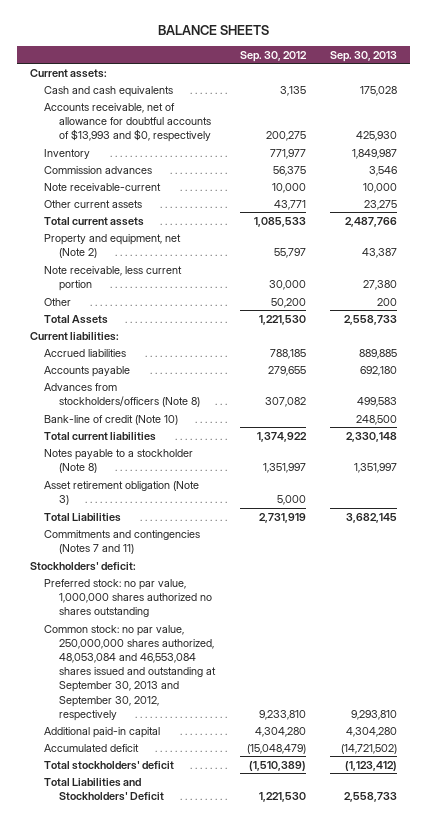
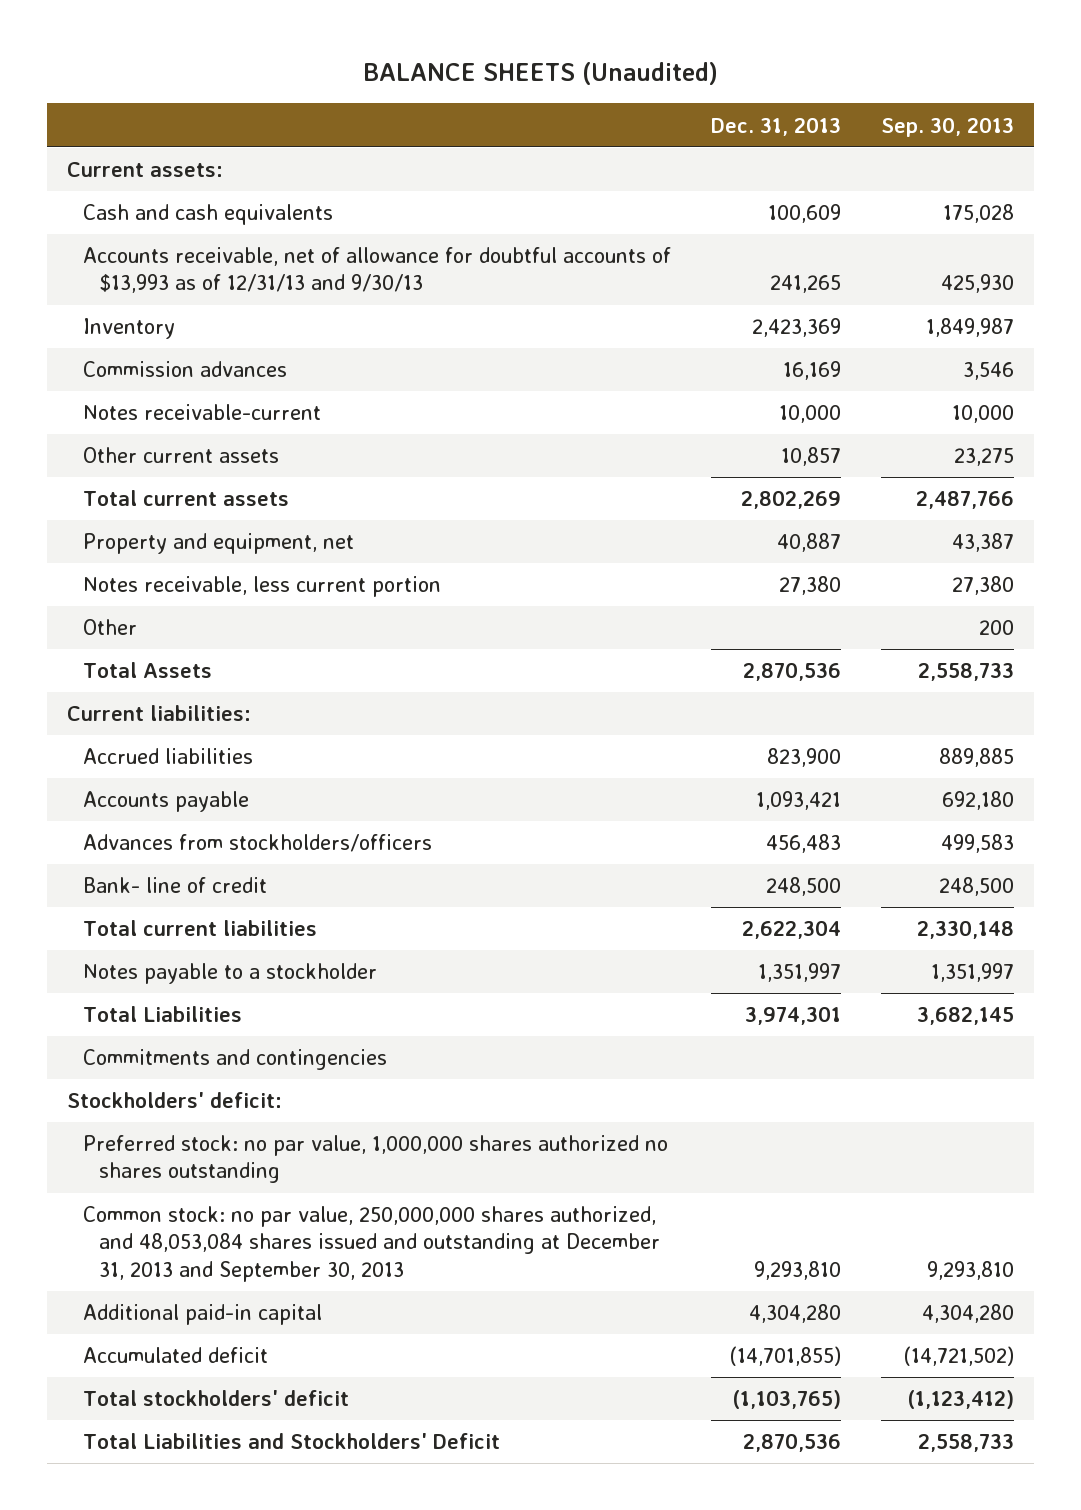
- BALANCE SHEETS
+ BALANCE SHEETS (Unaudited)
- | Sep. 30, 2012 | Sep. 30, 2013
+ | Dec. 31, 2013 | Sep. 30, 2013
- Accounts receivable, net of allowance for doubtful accounts of $13,993 and $0, respectively | 200,275 | 425,930
+ Accounts receivable, net of allowance for doubtful accounts of $13,993 as of 12/31/13 and 9/30/13 | 241,265 | 425,930
- Note receivable-current | 10,000 | 10,000
+ Notes receivable-current | 10,000 | 10,000
- Property and equipment, net (Note 2) | 55,797 | 43,387
- Note receivable, less current portion | 30,000 | 27,380
+ Property and equipment, net | 40,887 | 43,387
+ Notes receivable, less current portion | 27,380 | 27,380
- Advances from stockholders/officers (Note 8) | 307,082 | 499,583
- Bank-line of credit (Note 10) | | 248,500
+ Advances from stockholders/officers | 456,483 | 499,583
+ Bank- line of credit | 248,500 | 248,500
- Notes payable to a stockholder (Note 8) | 1,351,997 | 1,351,997
- Asset retirement obligation (Note 3) | 5,000 |
+ Notes payable to a stockholder | 1,351,997 | 1,351,997
- Commitments and contingencies (Notes 7 and 11)
+ Commitments and contingencies
- Common stock: no par value, 250,000,000 shares authorized, 48,053,084 and 46,553,084 shares issued and outstanding at September 30, 2013 and September 30, 2012, respectively | 9,233,810 | 9,293,810
+ Common stock: no par value, 250,000,000 shares authorized, and 48,053,084 shares issued and outstanding at December 31, 2013 and September 30, 2013 | 9,293,810 | 9,293,810

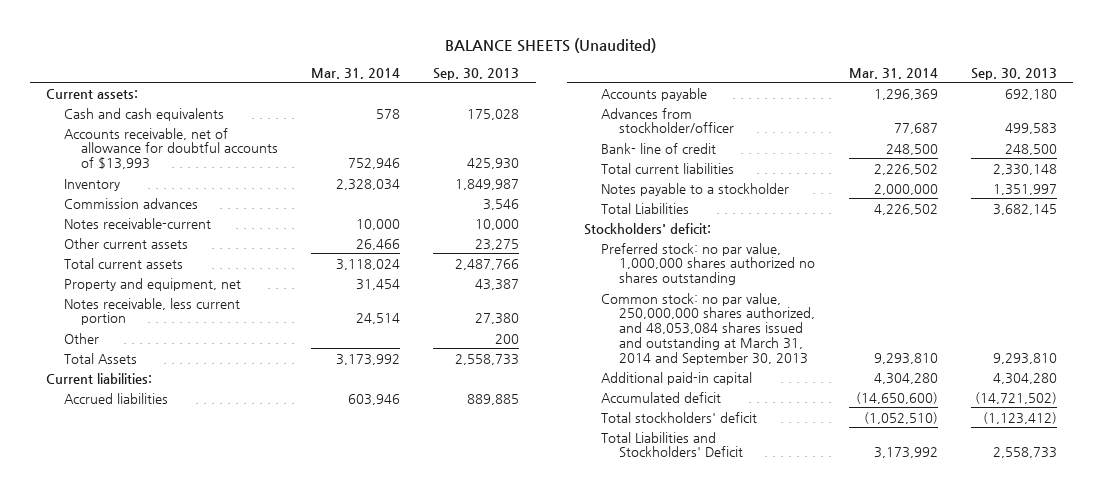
- | Dec. 31, 2013 | Sep. 30, 2013
+ | Mar. 31, 2014 | Sep. 30, 2013
- Accounts receivable, net of allowance for doubtful accounts of $13,993 as of 12/31/13 and 9/30/13 | 241,265 | 425,930
+ Accounts receivable, net of allowance for doubtful accounts of $13,993 | 752,946 | 425,930
- Advances from stockholders/officers | 456,483 | 499,583
+ Advances from stockholder/officer | 77,687 | 499,583
- Commitments and contingencies
- Common stock: no par value, 250,000,000 shares authorized, and 48,053,084 shares issued and outstanding at December 31, 2013 and September 30, 2013 | 9,293,810 | 9,293,810
+ Common stock: no par value, 250,000,000 shares authorized, and 48,053,084 shares issued and outstanding at March 31, 2014 and September 30, 2013 | 9,293,810 | 9,293,810

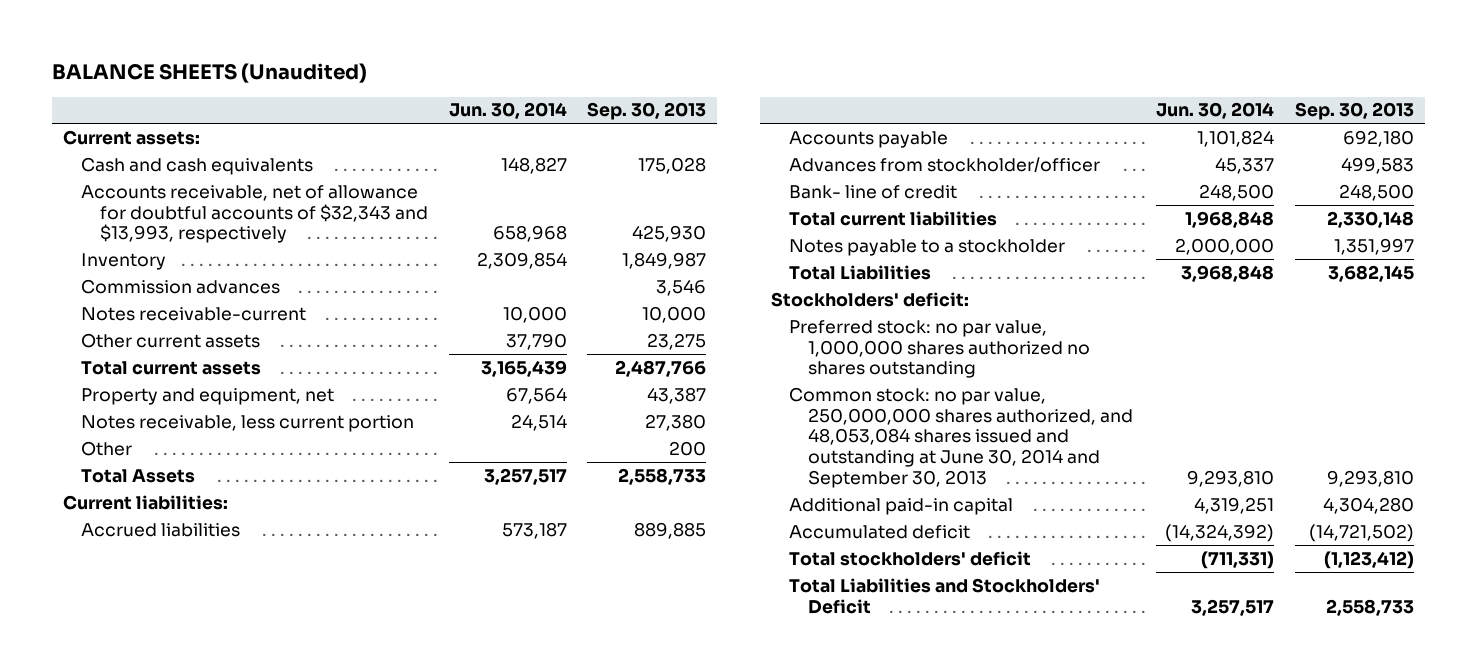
- | Mar. 31, 2014 | Sep. 30, 2013
+ | Jun. 30, 2014 | Sep. 30, 2013
- Accounts receivable, net of allowance for doubtful accounts of $13,993 | 752,946 | 425,930
+ Accounts receivable, net of allowance for doubtful accounts of $32,343 and $13,993, respectively | 658,968 | 425,930
- Common stock: no par value, 250,000,000 shares authorized, and 48,053,084 shares issued and outstanding at March 31, 2014 and September 30, 2013 | 9,293,810 | 9,293,810
+ Common stock: no par value, 250,000,000 shares authorized, and 48,053,084 shares issued and outstanding at June 30, 2014 and September 30, 2013 | 9,293,810 | 9,293,810

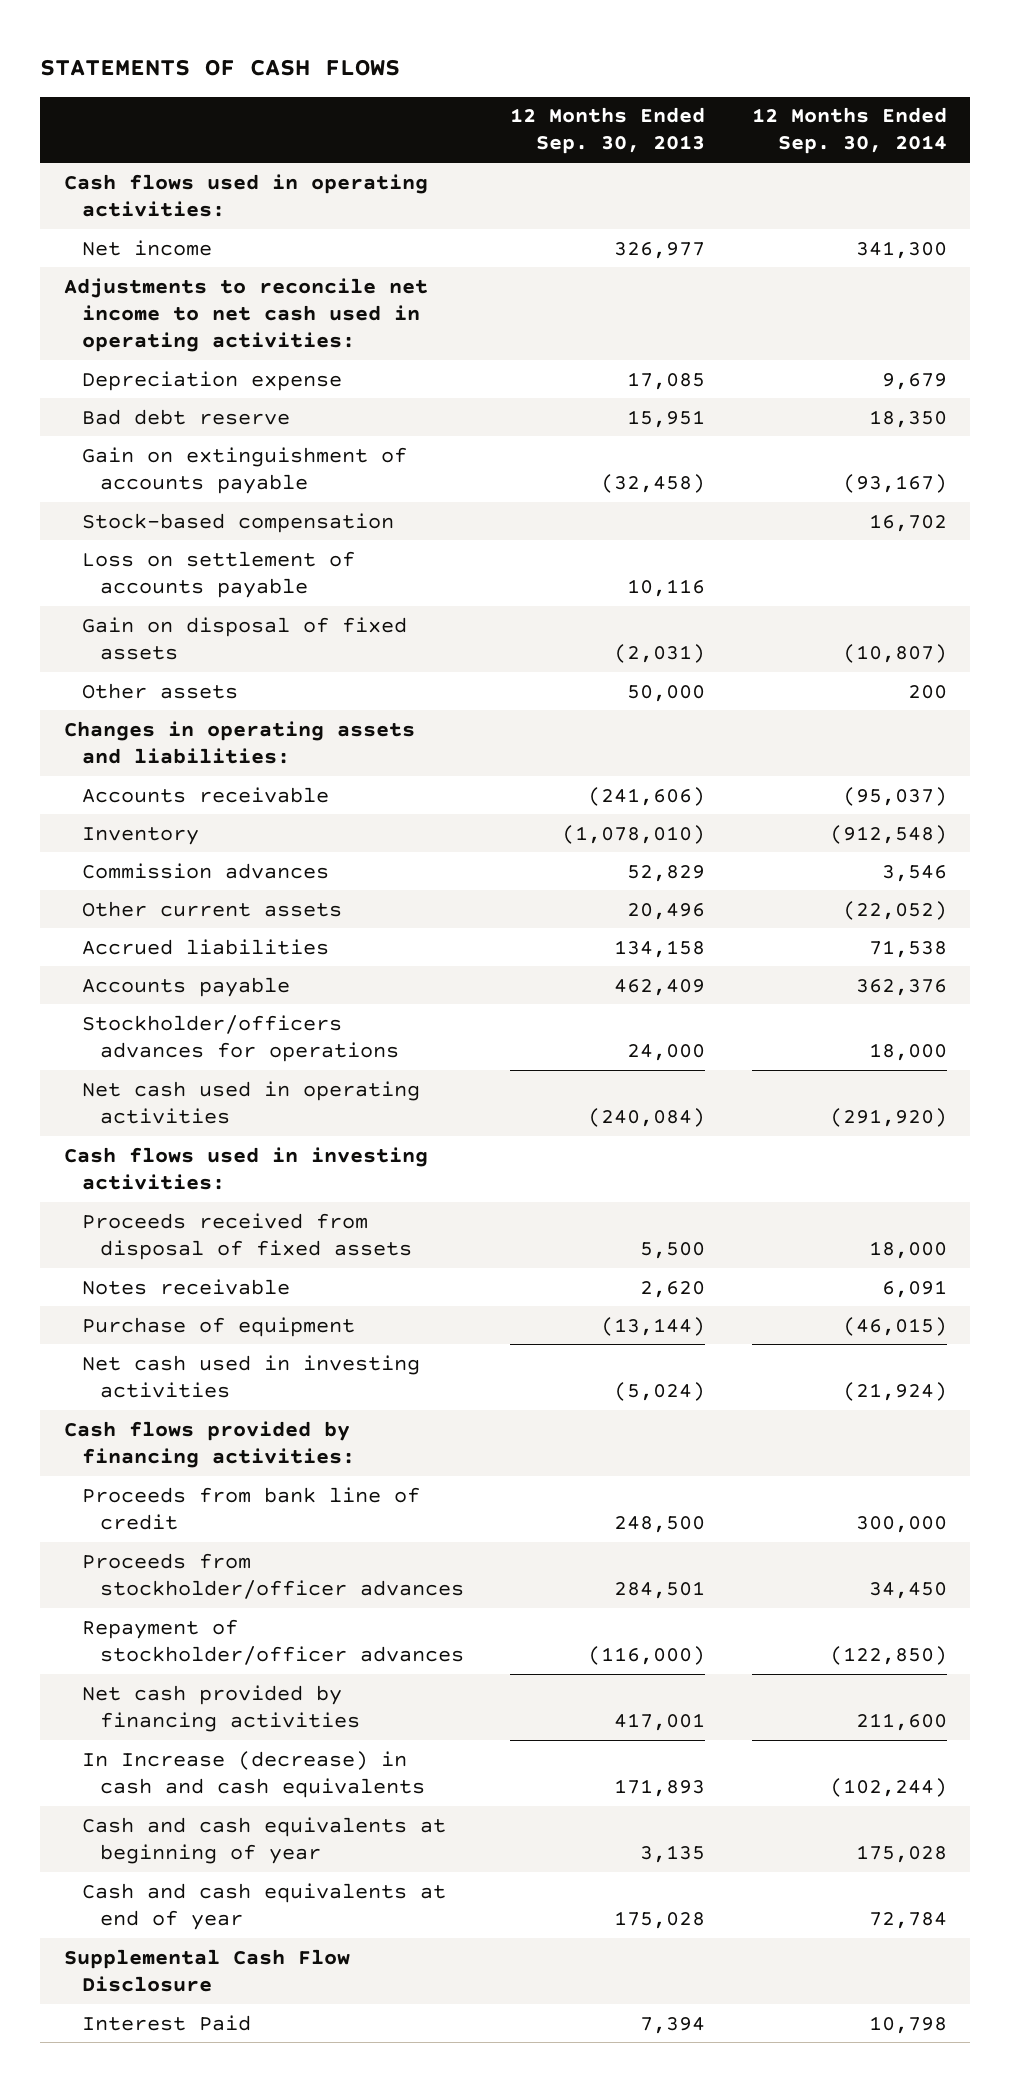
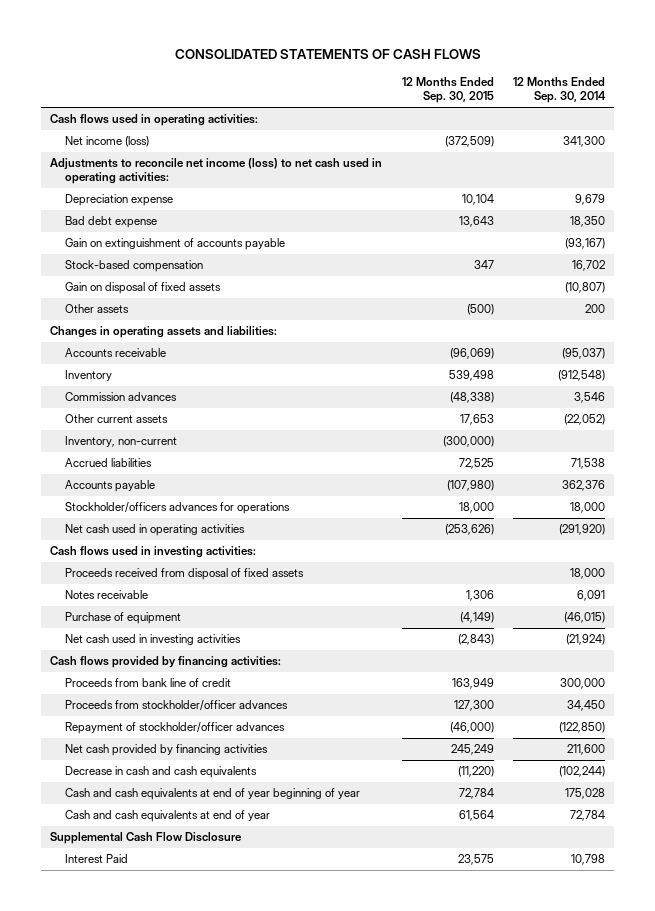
- STATEMENTS OF CASH FLOWS
+ CONSOLIDATED STATEMENTS OF CASH FLOWS
- | 12 Months Ended Sep. 30, 2013 | 12 Months Ended Sep. 30, 2014
+ | 12 Months Ended Sep. 30, 2015 | 12 Months Ended Sep. 30, 2014
- Net income | 326,977 | 341,300
- Adjustments to reconcile net income to net cash used in operating activities:
+ Net income (loss) | (372,509) | 341,300
+ Adjustments to reconcile net income (loss) to net cash used in operating activities:
- Bad debt reserve | 15,951 | 18,350
+ Bad debt expense | 13,643 | 18,350
- Loss on settlement of accounts payable | 10,116 |
+ Inventory, non-current | (300,000) |
- In Increase (decrease) in cash and cash equivalents | 171,893 | (102,244)
- Cash and cash equivalents at beginning of year | 3,135 | 175,028
+ Decrease in cash and cash equivalents | (11,220) | (102,244)
+ Cash and cash equivalents at end of year beginning of year | 72,784 | 175,028

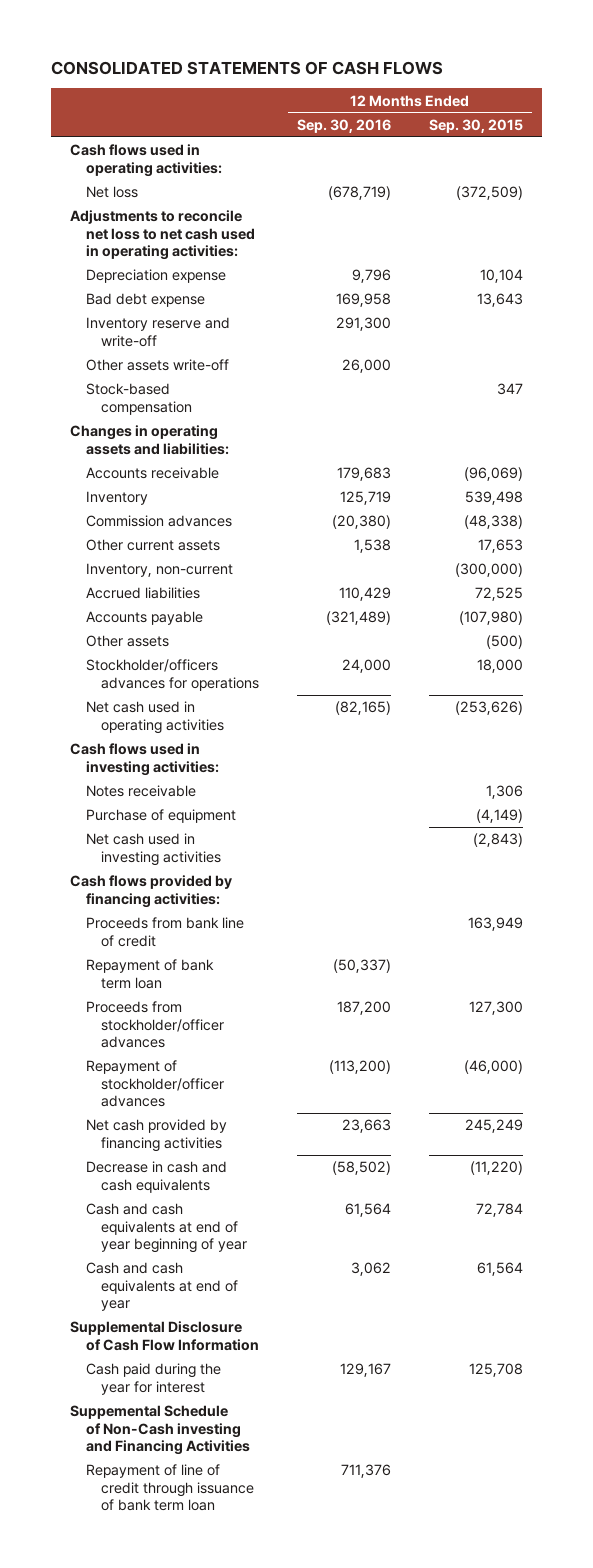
- | 12 Months Ended Sep. 30, 2015 | 12 Months Ended Sep. 30, 2014
+ | 12 Months Ended Sep. 30, 2016 | 12 Months Ended Sep. 30, 2015
- Net income (loss) | (372,509) | 341,300
- Adjustments to reconcile net income (loss) to net cash used in operating activities:
+ Net loss | (678,719) | (372,509)
+ Adjustments to reconcile net loss to net cash used in operating activities:
- Gain on extinguishment of accounts payable | | (93,167)
+ Inventory reserve and write-off | 291,300 |
+ Other assets write-off | 26,000 |
- Gain on disposal of fixed assets | | (10,807)
moved down: Other assets | | (500)
- Proceeds received from disposal of fixed assets | | 18,000
+ Repayment of bank term loan | (50,337) |
- Supplemental Cash Flow Disclosure
- Interest Paid | 23,575 | 10,798
+ Supplemental Disclosure of Cash Flow Information
+ Cash paid during the year for interest | 129,167 | 125,708
+ Suppemental Schedule of Non-Cash investing and Financing Activities
+ Repayment of line of credit through issuance of bank term loan | 711,376 |

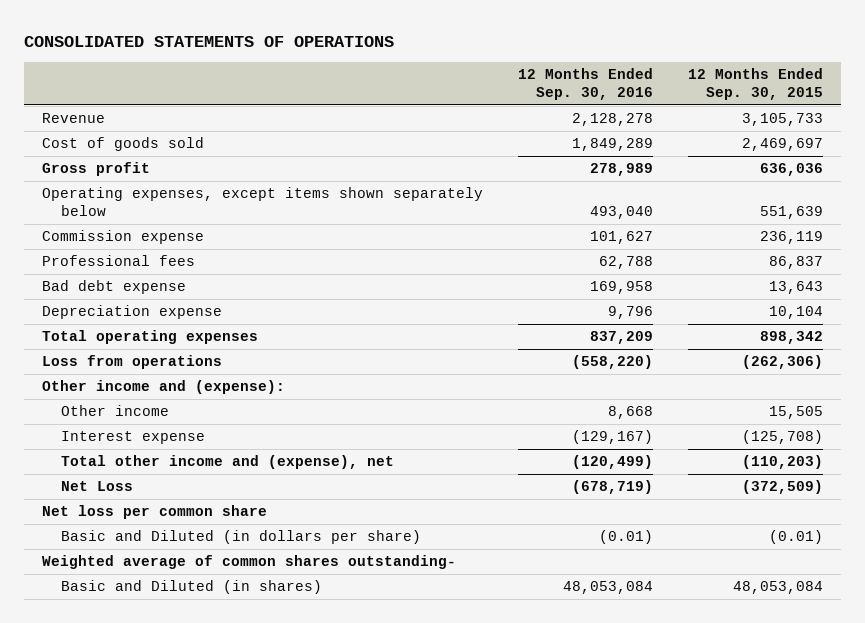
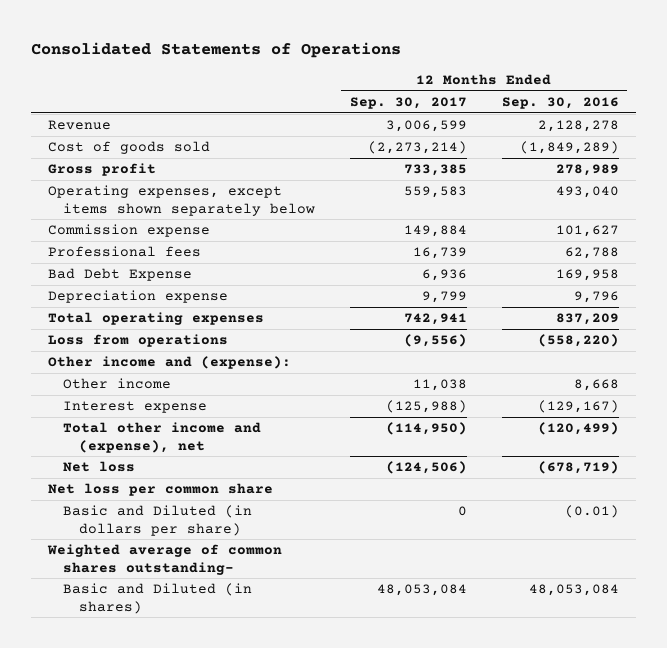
- CONSOLIDATED STATEMENTS OF OPERATIONS
+ Consolidated Statements of Operations
- | 12 Months Ended Sep. 30, 2016 | 12 Months Ended Sep. 30, 2015
+ | 12 Months Ended Sep. 30, 2017 | 12 Months Ended Sep. 30, 2016
- Cost of goods sold | 1,849,289 | 2,469,697
+ Cost of goods sold | (2,273,214) | (1,849,289)
- Bad debt expense | 169,958 | 13,643
+ Bad Debt Expense | 6,936 | 169,958
- Net Loss | (678,719) | (372,509)
+ Net loss | (124,506) | (678,719)

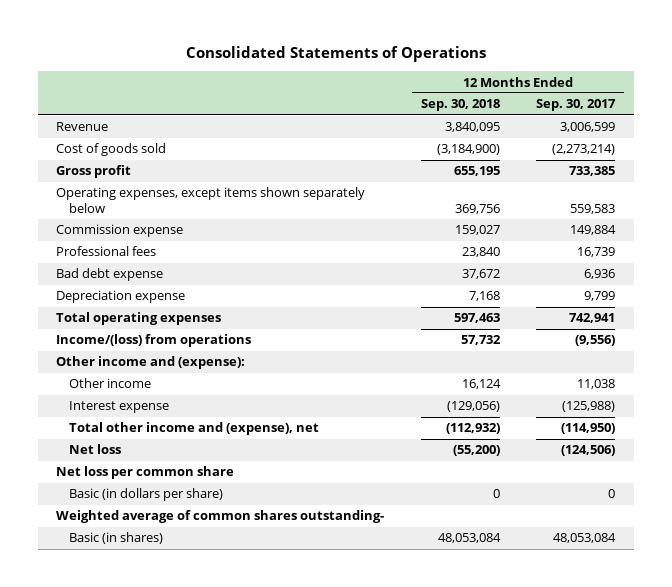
- | 12 Months Ended Sep. 30, 2017 | 12 Months Ended Sep. 30, 2016
+ | 12 Months Ended Sep. 30, 2018 | 12 Months Ended Sep. 30, 2017
- Bad Debt Expense | 6,936 | 169,958
+ Bad debt expense | 37,672 | 6,936
- Loss from operations | (9,556) | (558,220)
+ Income/(loss) from operations | 57,732 | (9,556)
- Basic and Diluted (in dollars per share) | 0 | (0.01)
+ Basic (in dollars per share) | 0 | 0
- Basic and Diluted (in shares) | 48,053,084 | 48,053,084
+ Basic (in shares) | 48,053,084 | 48,053,084

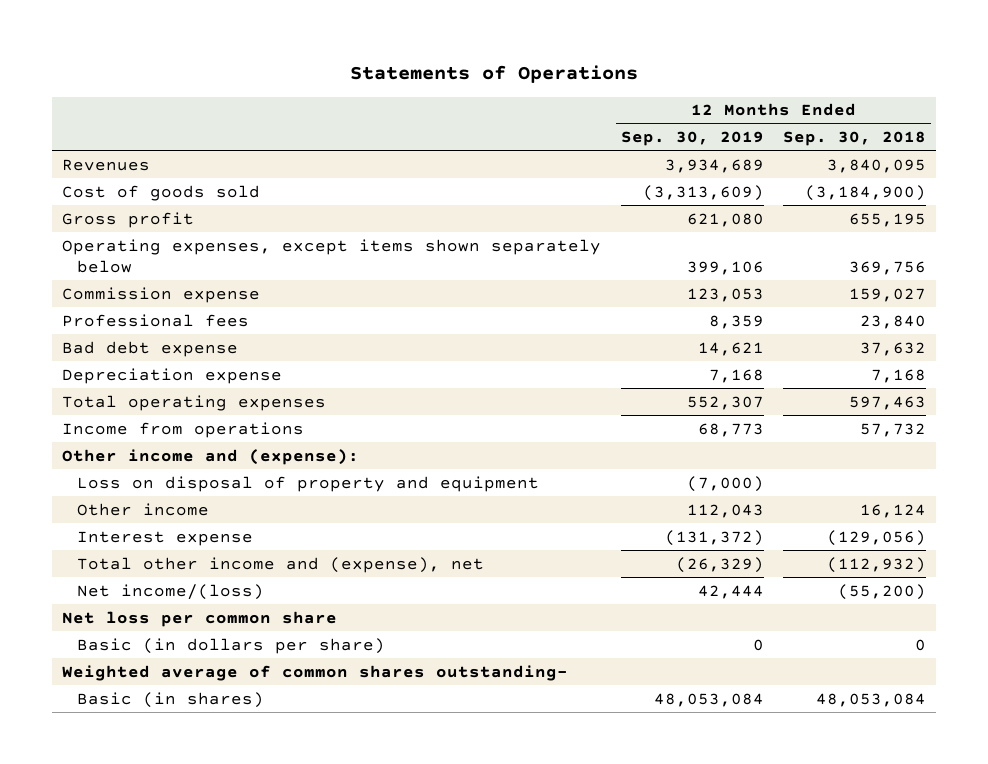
- Consolidated Statements of Operations
+ Statements of Operations
- | 12 Months Ended Sep. 30, 2018 | 12 Months Ended Sep. 30, 2017
+ | 12 Months Ended Sep. 30, 2019 | 12 Months Ended Sep. 30, 2018
- Revenue | 3,840,095 | 3,006,599
+ Revenues | 3,934,689 | 3,840,095
- Bad debt expense | 37,672 | 6,936
+ Bad debt expense | 14,621 | 37,632
- Income/(loss) from operations | 57,732 | (9,556)
+ Income from operations | 68,773 | 57,732
+ Loss on disposal of property and equipment | (7,000) |
- Net loss | (55,200) | (124,506)
+ Net income/(loss) | 42,444 | (55,200)

